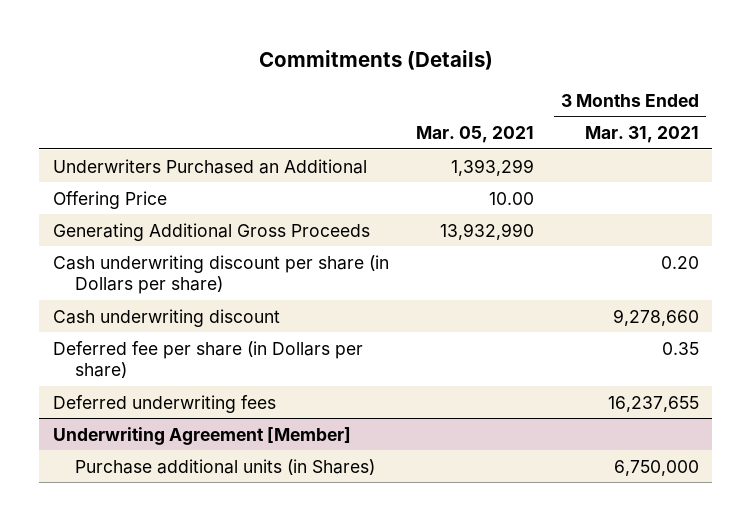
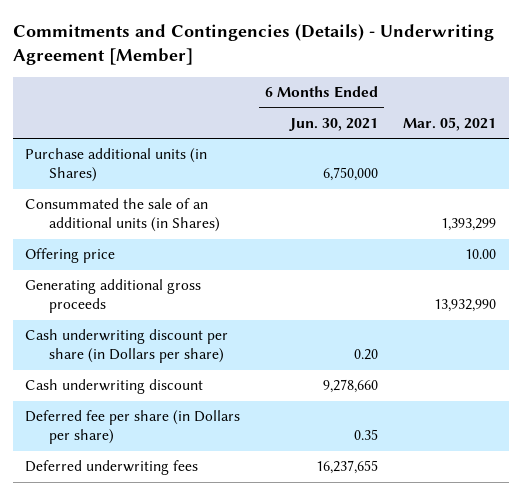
- Commitments (Details)
+ Commitments and Contingencies (Details) - Underwriting Agreement [Member]
- | Mar. 05, 2021 | 3 Months Ended Mar. 31, 2021
+ | 6 Months Ended Jun. 30, 2021 | Mar. 05, 2021
- Underwriters Purchased an Additional | 1,393,299 |
- Offering Price | 10.00 |
- Generating Additional Gross Proceeds | 13,932,990 |
+ Purchase additional units (in Shares) | 6,750,000 |
+ Consummated the sale of an additional units (in Shares) | | 1,393,299
+ Offering price | | 10.00
+ Generating additional gross proceeds | | 13,932,990
- Underwriting Agreement [Member]
- Purchase additional units (in Shares) | | 6,750,000

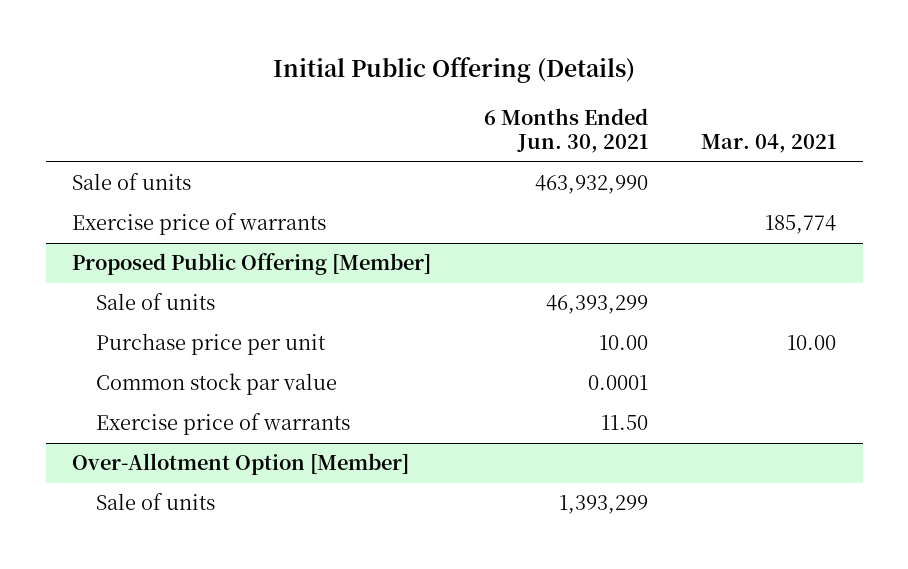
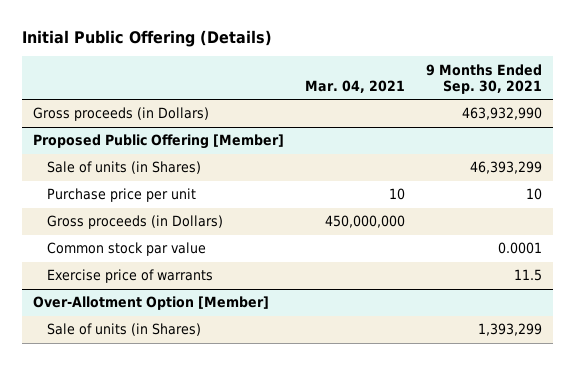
- | 6 Months Ended Jun. 30, 2021 | Mar. 04, 2021
+ | Mar. 04, 2021 | 9 Months Ended Sep. 30, 2021
- Sale of units | 463,932,990 |
- Exercise price of warrants | | 185,774
+ Gross proceeds (in Dollars) | | 463,932,990
@ Proposed Public Offering [Member]
- Sale of units | 46,393,299 |
- Purchase price per unit | 10.00 | 10.00
+ Sale of units (in Shares) | | 46,393,299
+ Purchase price per unit | 10 | 10
+ Gross proceeds (in Dollars) | 450,000,000 |
@ Over-Allotment Option [Member]
- Sale of units | 1,393,299 |
+ Sale of units (in Shares) | | 1,393,299

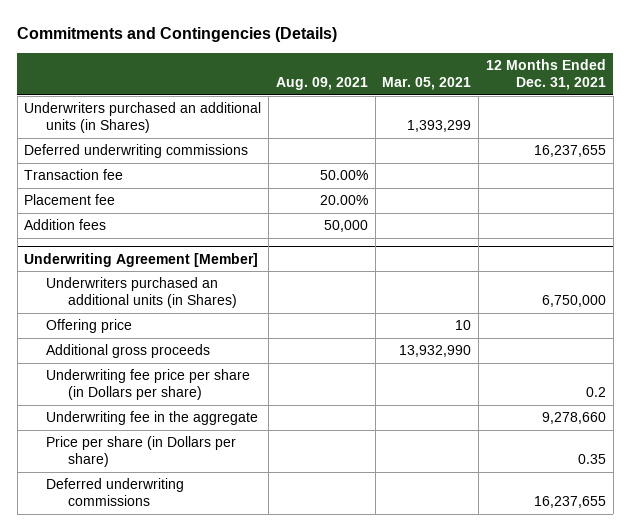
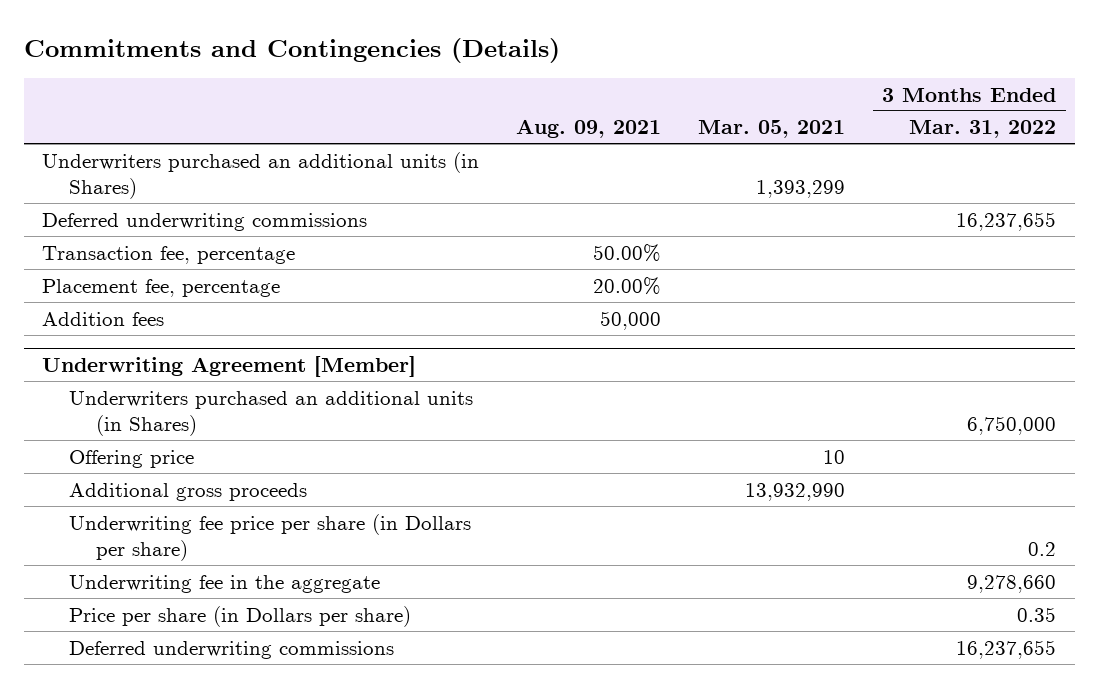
- | Aug. 09, 2021 | Mar. 05, 2021 | 12 Months Ended Dec. 31, 2021
+ | Aug. 09, 2021 | Mar. 05, 2021 | 3 Months Ended Mar. 31, 2022
- Transaction fee | 50.00% | |
- Placement fee | 20.00% | |
+ Transaction fee, percentage | 50.00% | |
+ Placement fee, percentage | 20.00% | |

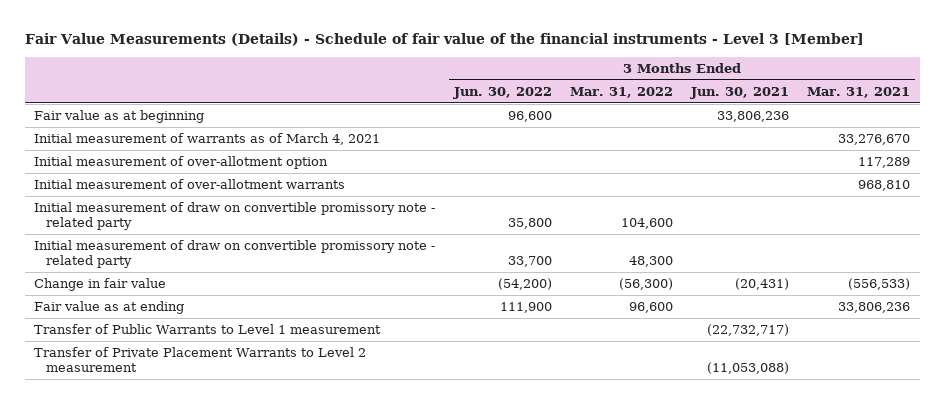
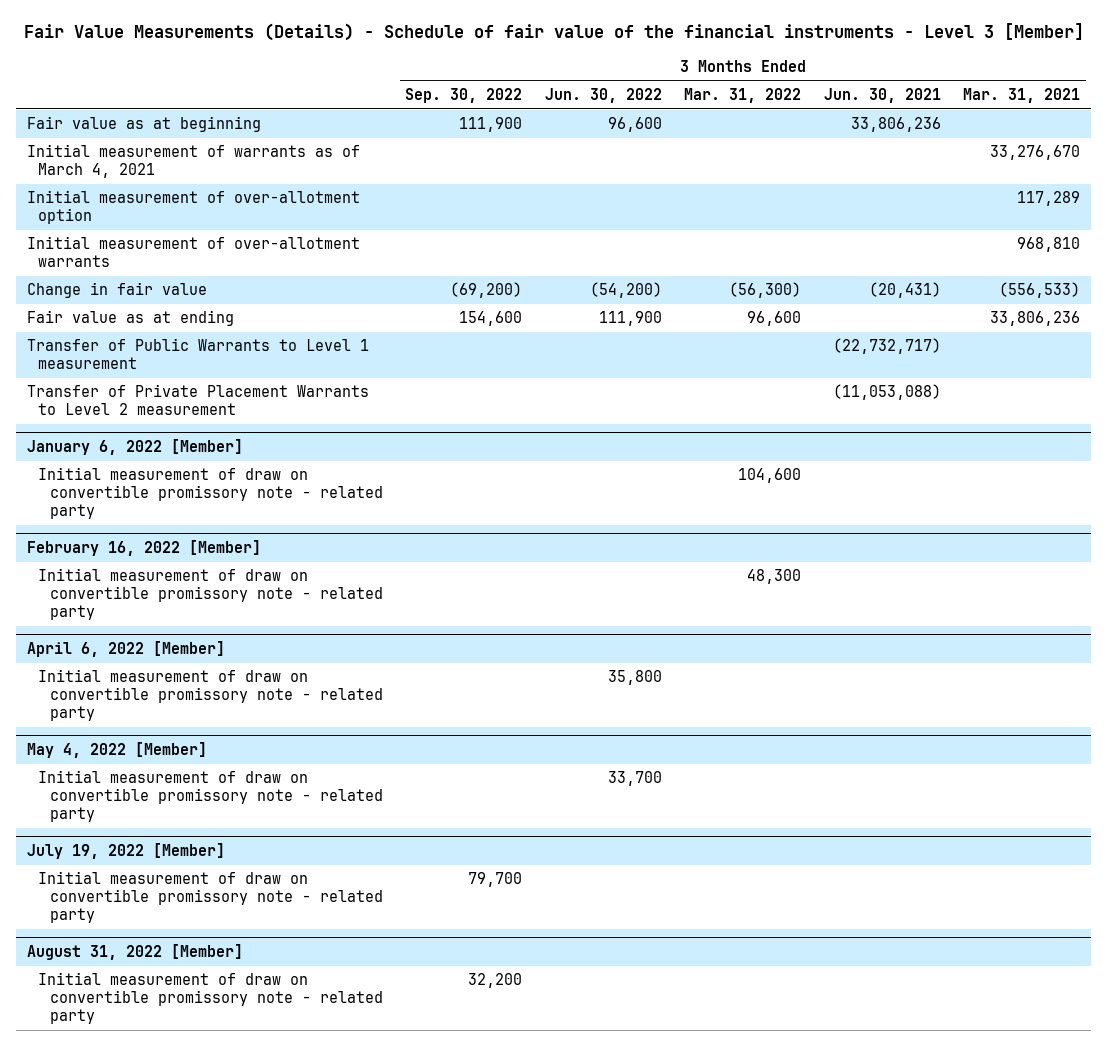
- | 3 Months Ended Jun. 30, 2022 | 3 Months Ended Mar. 31, 2022 | 3 Months Ended Jun. 30, 2021 | 3 Months Ended Mar. 31, 2021
+ | 3 Months Ended Sep. 30, 2022 | 3 Months Ended Jun. 30, 2022 | 3 Months Ended Mar. 31, 2022 | 3 Months Ended Jun. 30, 2021 | 3 Months Ended Mar. 31, 2021
- Initial measurement of draw on convertible promissory note - related party | 35,800 | 104,600 | |
- Initial measurement of draw on convertible promissory note - related party | 33,700 | 48,300 | |
+ January 6, 2022 [Member]
+ Initial measurement of draw on convertible promissory note - related party | | | 104,600 | |
+ February 16, 2022 [Member]
+ Initial measurement of draw on convertible promissory note - related party | | | 48,300 | |
+ April 6, 2022 [Member]
+ Initial measurement of draw on convertible promissory note - related party | | 35,800 | | |
+ May 4, 2022 [Member]
+ Initial measurement of draw on convertible promissory note - related party | | 33,700 | | |
+ July 19, 2022 [Member]
+ Initial measurement of draw on convertible promissory note - related party | 79,700 | | | |
+ August 31, 2022 [Member]
+ Initial measurement of draw on convertible promissory note - related party | 32,200 | | | |

